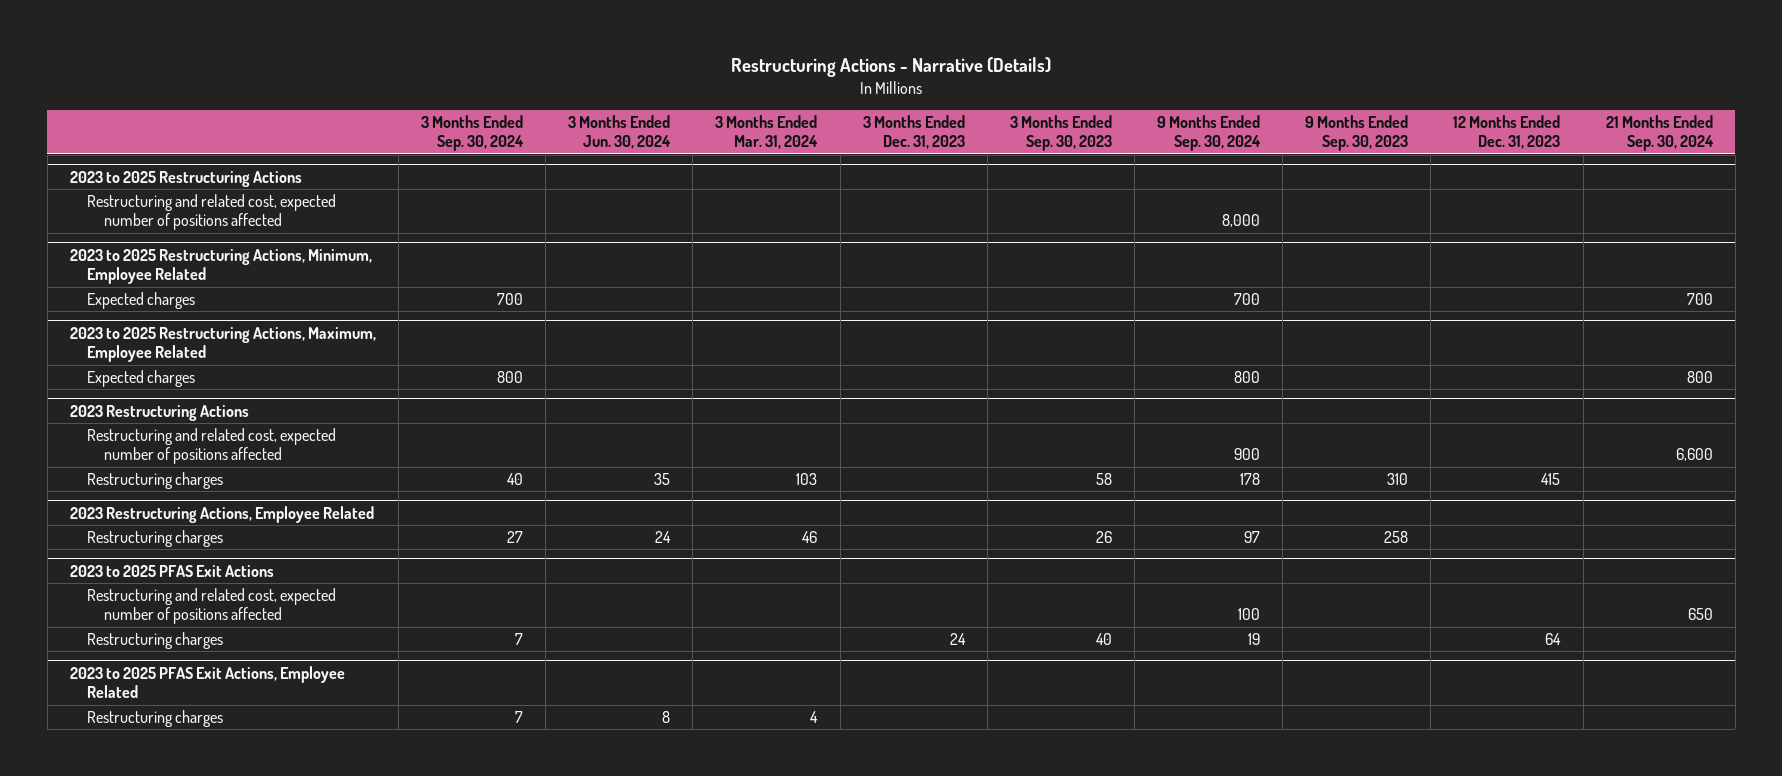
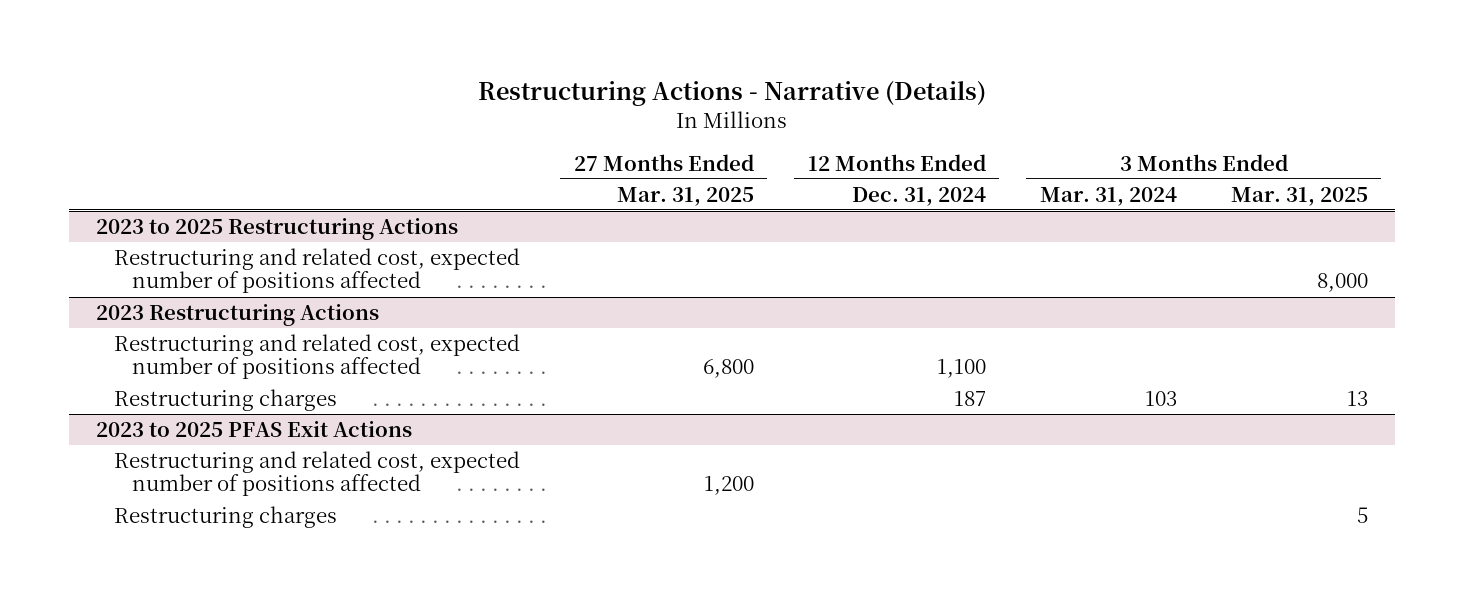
- | 3 Months Ended Sep. 30, 2024 | 3 Months Ended Jun. 30, 2024 | 3 Months Ended Mar. 31, 2024 | 3 Months Ended Dec. 31, 2023 | 3 Months Ended Sep. 30, 2023 | 9 Months Ended Sep. 30, 2024 | 9 Months Ended Sep. 30, 2023 | 12 Months Ended Dec. 31, 2023 | 21 Months Ended Sep. 30, 2024
+ | 27 Months Ended Mar. 31, 2025 | 12 Months Ended Dec. 31, 2024 | 3 Months Ended Mar. 31, 2024 | 3 Months Ended Mar. 31, 2025
- 2023 to 2025 Restructuring Actions, Minimum, Employee Related
- Expected charges | 700 | | | | | 700 | | | 700
- 2023 to 2025 Restructuring Actions, Maximum, Employee Related
- Expected charges | 800 | | | | | 800 | | | 800
- 2023 Restructuring Actions, Employee Related
- Restructuring charges | 27 | 24 | 46 | | 26 | 97 | 258 | |
- 2023 to 2025 PFAS Exit Actions, Employee Related
- Restructuring charges | 7 | 8 | 4 | | | | | |

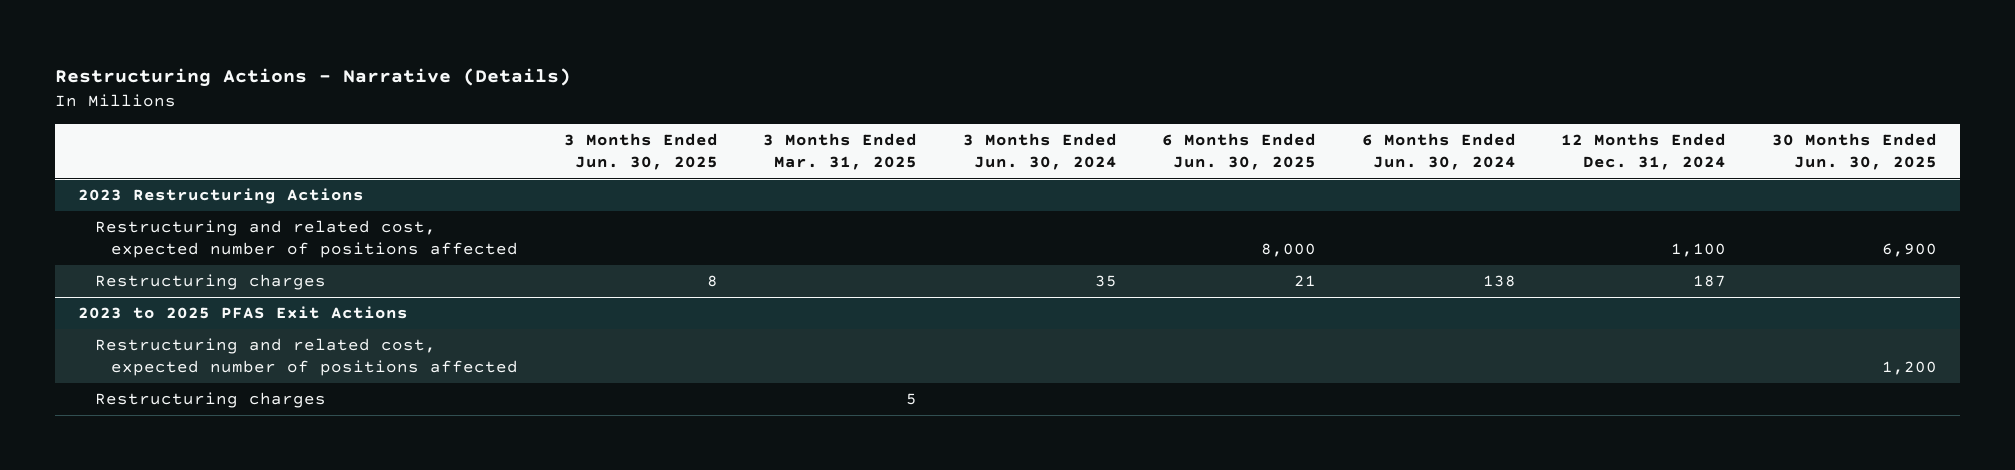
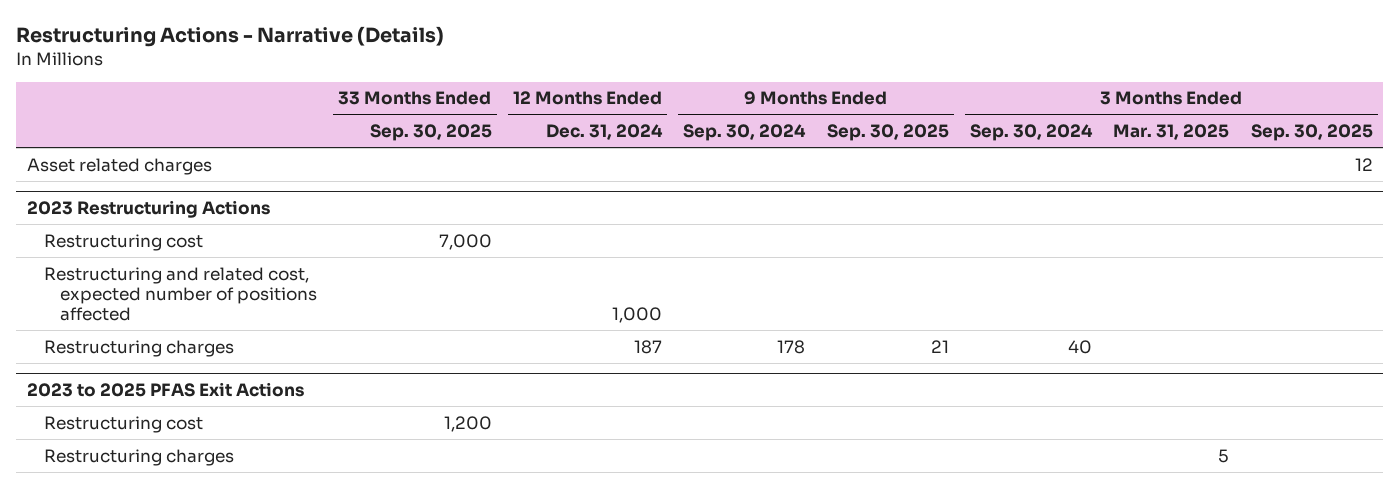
- | 3 Months Ended Jun. 30, 2025 | 3 Months Ended Mar. 31, 2025 | 3 Months Ended Jun. 30, 2024 | 6 Months Ended Jun. 30, 2025 | 6 Months Ended Jun. 30, 2024 | 12 Months Ended Dec. 31, 2024 | 30 Months Ended Jun. 30, 2025
+ | 33 Months Ended Sep. 30, 2025 | 12 Months Ended Dec. 31, 2024 | 9 Months Ended Sep. 30, 2024 | 9 Months Ended Sep. 30, 2025 | 3 Months Ended Sep. 30, 2024 | 3 Months Ended Mar. 31, 2025 | 3 Months Ended Sep. 30, 2025
+ Asset related charges | | | | | | | 12
@ 2023 Restructuring Actions
- Restructuring and related cost, expected number of positions affected | | | | 8,000 | | 1,100 | 6,900
+ Restructuring cost | 7,000 | | | | | |
+ Restructuring and related cost, expected number of positions affected | | 1,000 | | | | |
@ 2023 to 2025 PFAS Exit Actions
- Restructuring and related cost, expected number of positions affected | | | | | | | 1,200
+ Restructuring cost | 1,200 | | | | | |

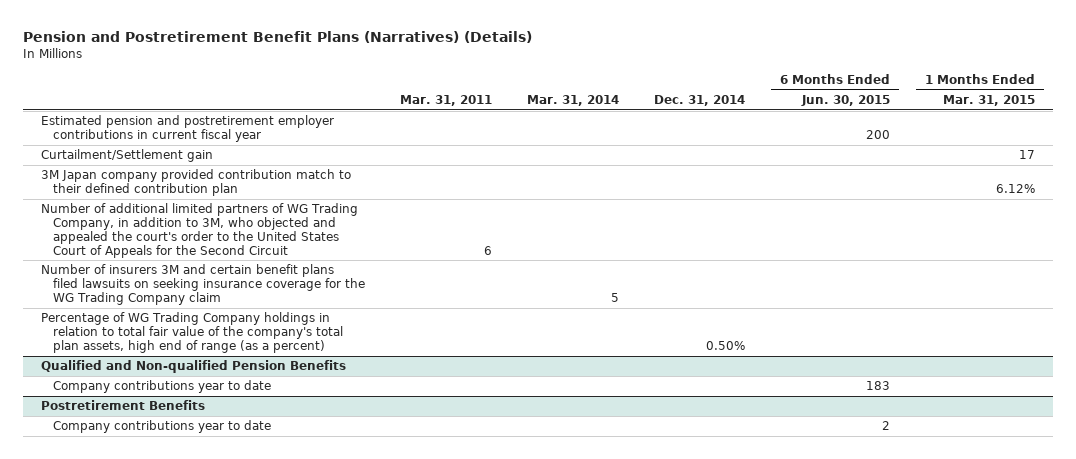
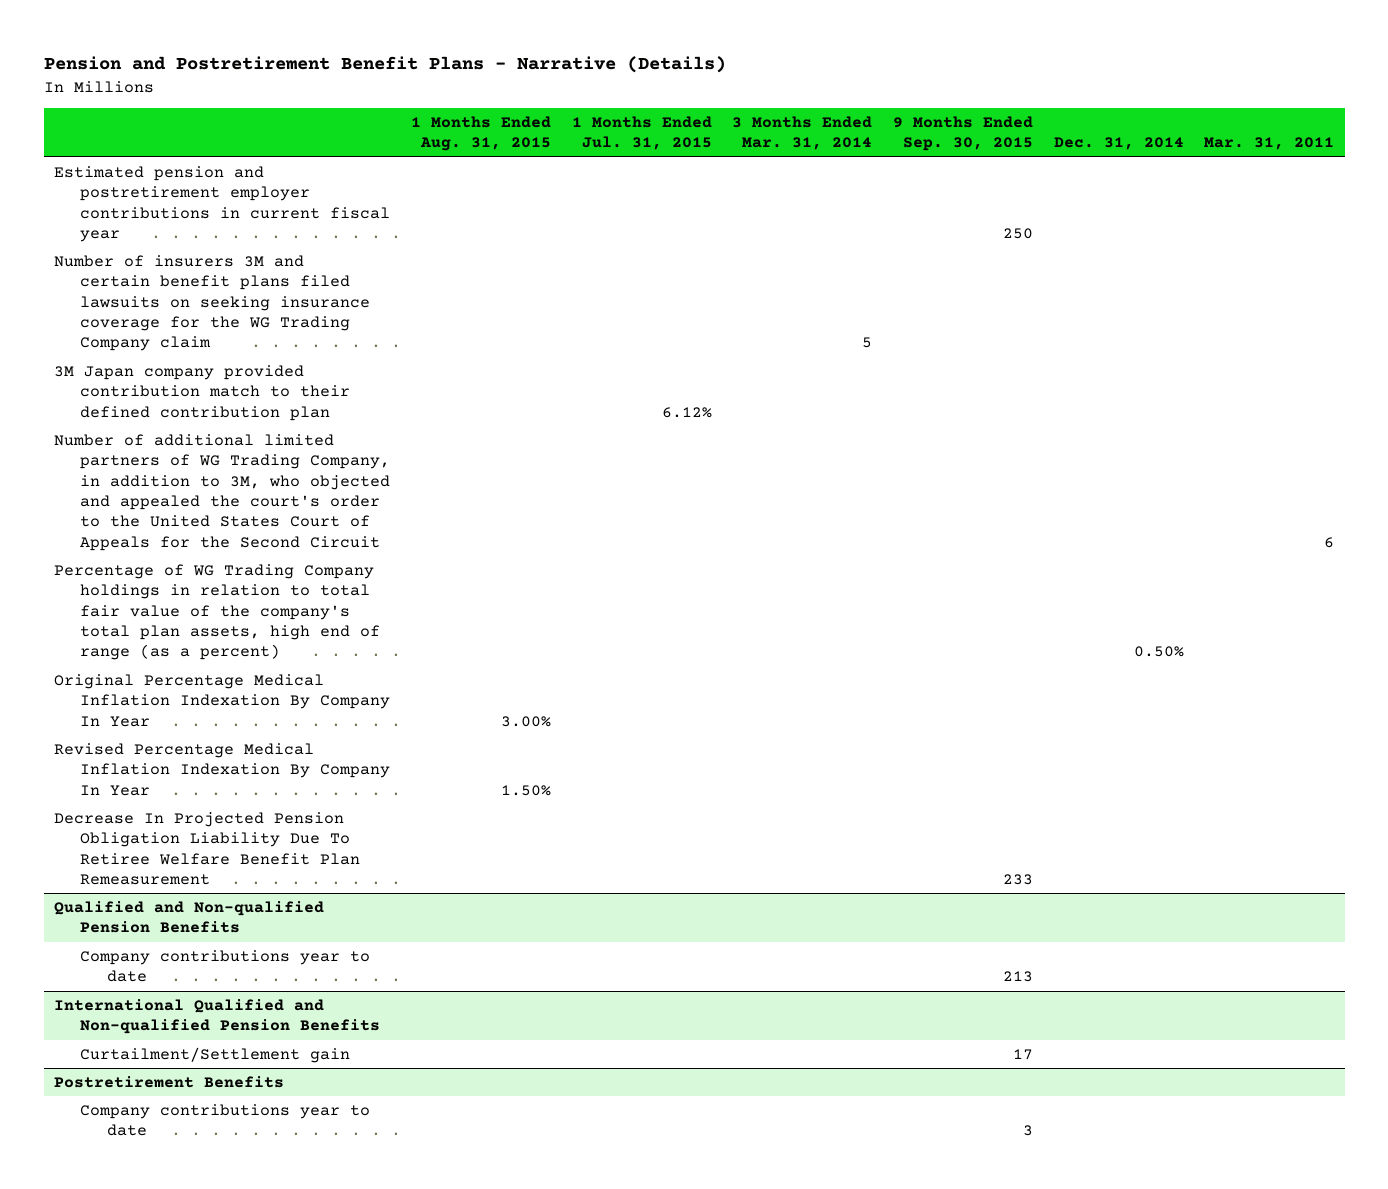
- Pension and Postretirement Benefit Plans (Narratives) (Details)
+ Pension and Postretirement Benefit Plans - Narrative (Details)
- | Mar. 31, 2011 | Mar. 31, 2014 | Dec. 31, 2014 | 6 Months Ended Jun. 30, 2015 | 1 Months Ended Mar. 31, 2015
+ | 1 Months Ended Aug. 31, 2015 | 1 Months Ended Jul. 31, 2015 | 3 Months Ended Mar. 31, 2014 | 9 Months Ended Sep. 30, 2015 | Dec. 31, 2014 | Mar. 31, 2011
- Curtailment/Settlement gain | | | | | 17
moved up: Number of insurers 3M and certain benefit plans filed lawsuits on seeking insurance coverage for the WG Trading Company claim | | | 5 | | |
+ Original Percentage Medical Inflation Indexation By Company In Year | 3.00% | | | | |
+ Revised Percentage Medical Inflation Indexation By Company In Year | 1.50% | | | | |
+ Decrease In Projected Pension Obligation Liability Due To Retiree Welfare Benefit Plan Remeasurement | | | | 233 | |
+ International Qualified and Non-qualified Pension Benefits
+ Curtailment/Settlement gain | | | | 17 | |

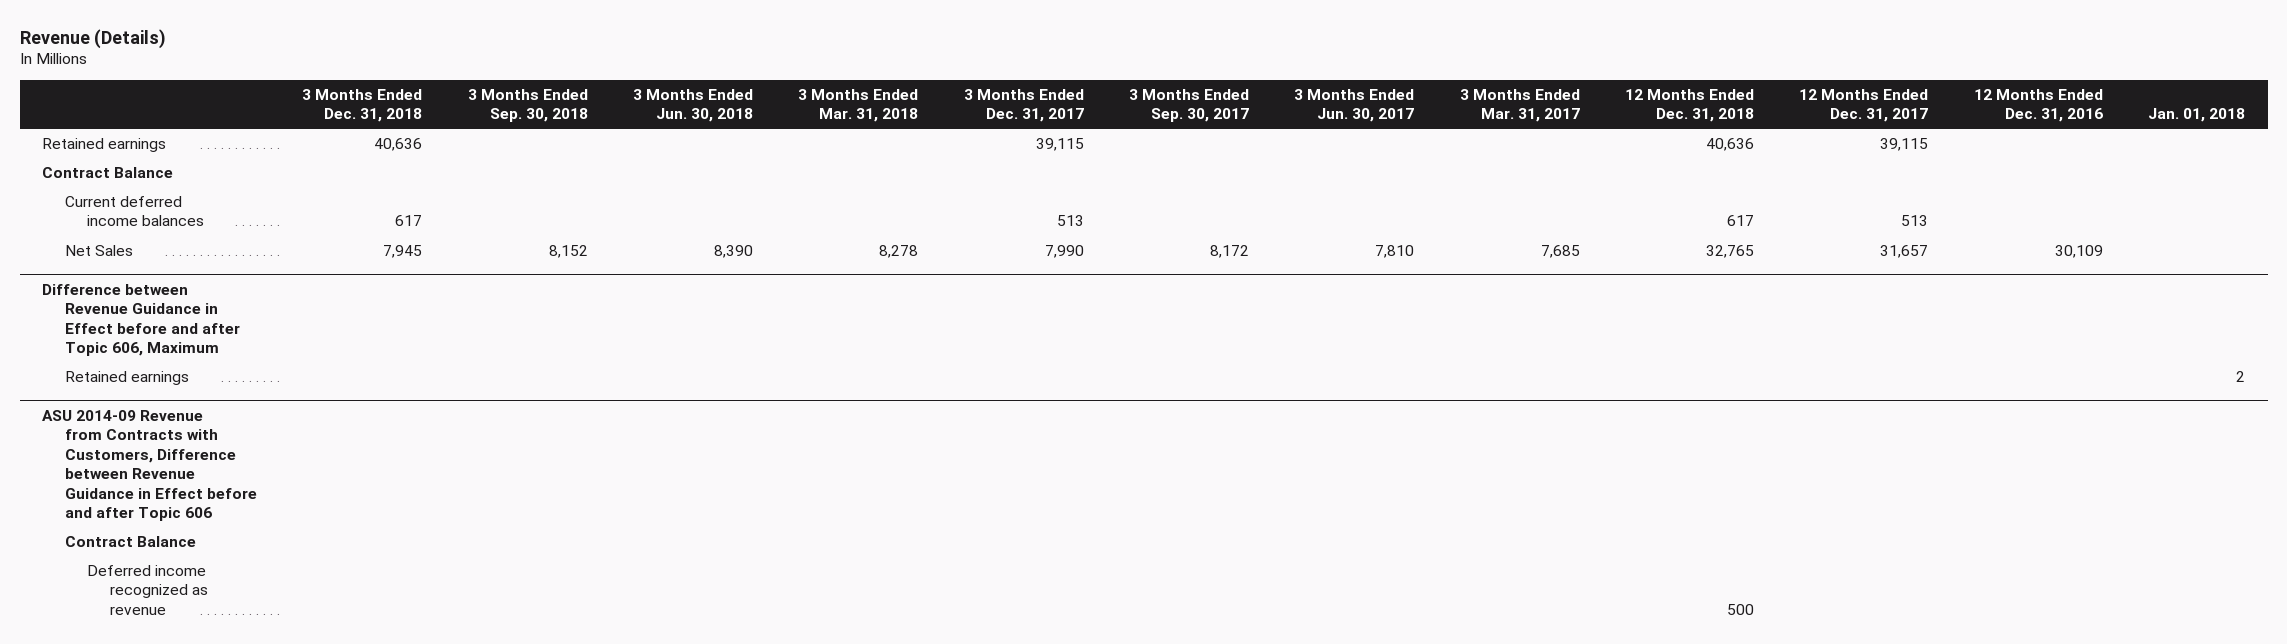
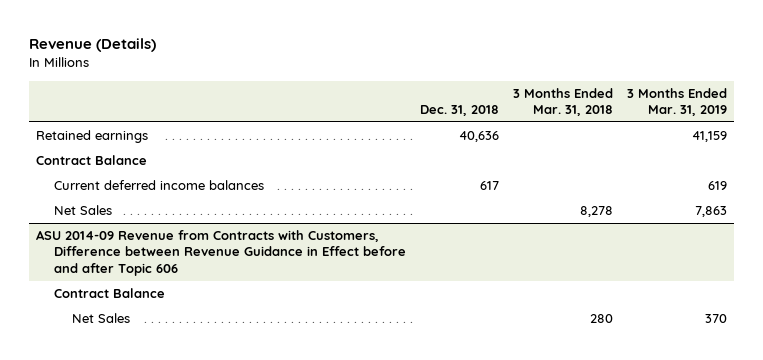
- | 3 Months Ended Dec. 31, 2018 | 3 Months Ended Sep. 30, 2018 | 3 Months Ended Jun. 30, 2018 | 3 Months Ended Mar. 31, 2018 | 3 Months Ended Dec. 31, 2017 | 3 Months Ended Sep. 30, 2017 | 3 Months Ended Jun. 30, 2017 | 3 Months Ended Mar. 31, 2017 | 12 Months Ended Dec. 31, 2018 | 12 Months Ended Dec. 31, 2017 | 12 Months Ended Dec. 31, 2016 | Jan. 01, 2018
+ | Dec. 31, 2018 | 3 Months Ended Mar. 31, 2018 | 3 Months Ended Mar. 31, 2019
- Difference between Revenue Guidance in Effect before and after Topic 606, Maximum
- Retained earnings | | | | | | | | | | | | 2
@ ASU 2014-09 Revenue from Contracts with Customers, Difference between Revenue Guidance in Effect before and after Topic 606
- Deferred income recognized as revenue | | | | | | | | | 500 | | |
+ Net Sales | | 280 | 370

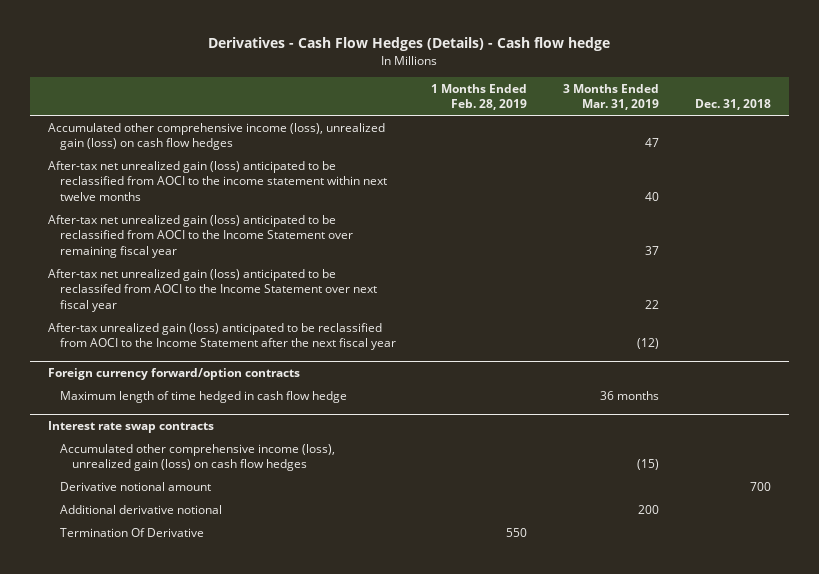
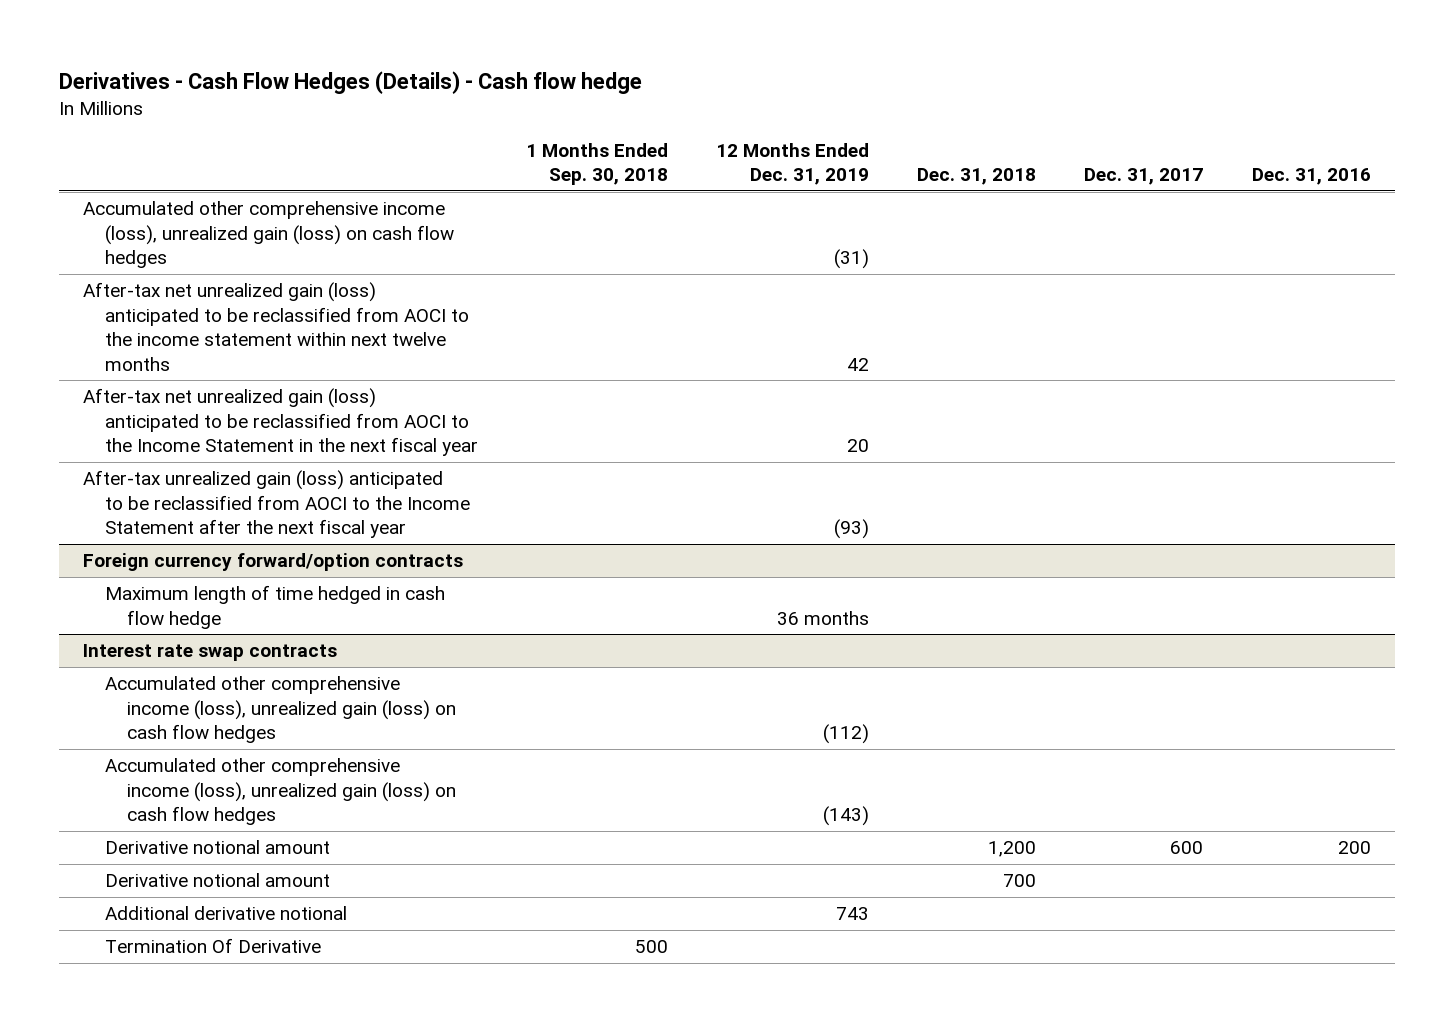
- | 1 Months Ended Feb. 28, 2019 | 3 Months Ended Mar. 31, 2019 | Dec. 31, 2018
+ | 1 Months Ended Sep. 30, 2018 | 12 Months Ended Dec. 31, 2019 | Dec. 31, 2018 | Dec. 31, 2017 | Dec. 31, 2016
- After-tax net unrealized gain (loss) anticipated to be reclassified from AOCI to the Income Statement over remaining fiscal year | | 37 |
- After-tax net unrealized gain (loss) anticipated to be reclassifed from AOCI to the Income Statement over next fiscal year | | 22 |
+ After-tax net unrealized gain (loss) anticipated to be reclassified from AOCI to the Income Statement in the next fiscal year | | 20 | | |
@ Interest rate swap contracts
+ Accumulated other comprehensive income (loss), unrealized gain (loss) on cash flow hedges | | (143) | | |
+ Derivative notional amount | | | 1,200 | 600 | 200

